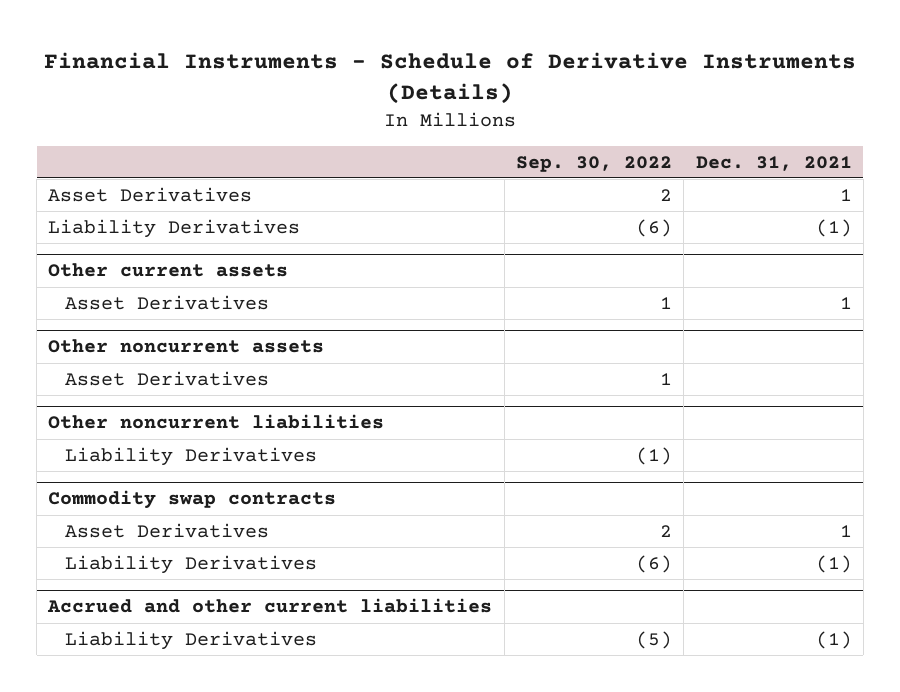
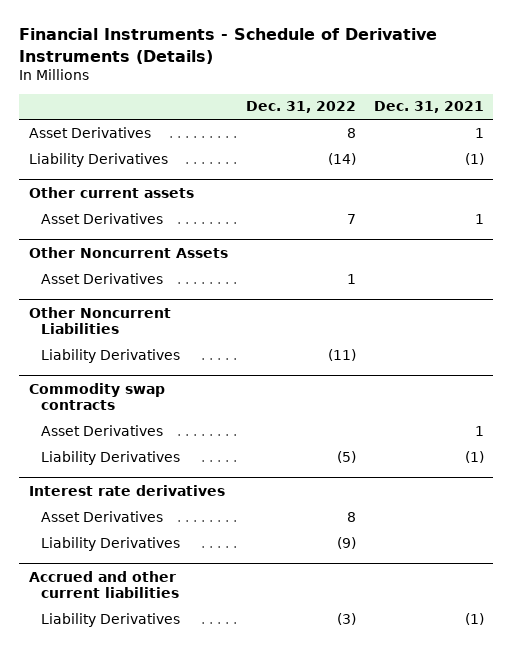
- | Sep. 30, 2022 | Dec. 31, 2021
+ | Dec. 31, 2022 | Dec. 31, 2021
- Other noncurrent assets
+ Other Noncurrent Assets
- Other noncurrent liabilities
+ Other Noncurrent Liabilities
+ Interest rate derivatives
+ Asset Derivatives | 8 |
+ Liability Derivatives | (9) |

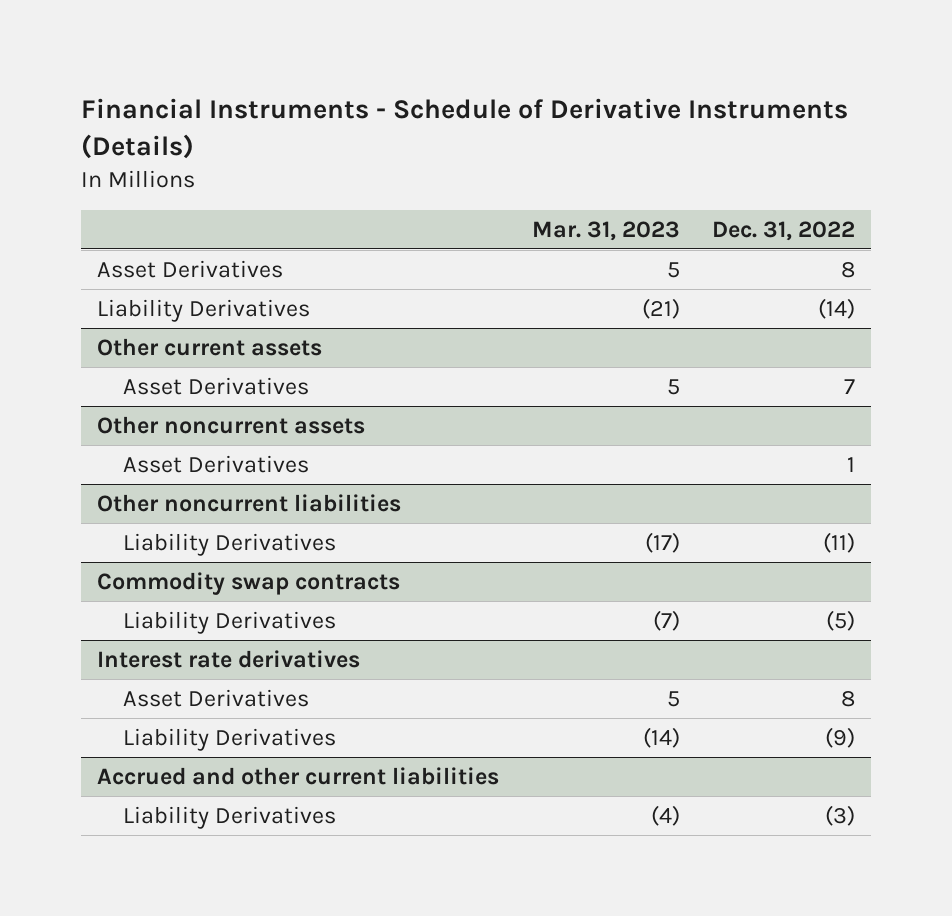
- | Dec. 31, 2022 | Dec. 31, 2021
+ | Mar. 31, 2023 | Dec. 31, 2022
- Other Noncurrent Assets
+ Other noncurrent assets
- Other Noncurrent Liabilities
+ Other noncurrent liabilities
@ Commodity swap contracts
- Asset Derivatives | | 1

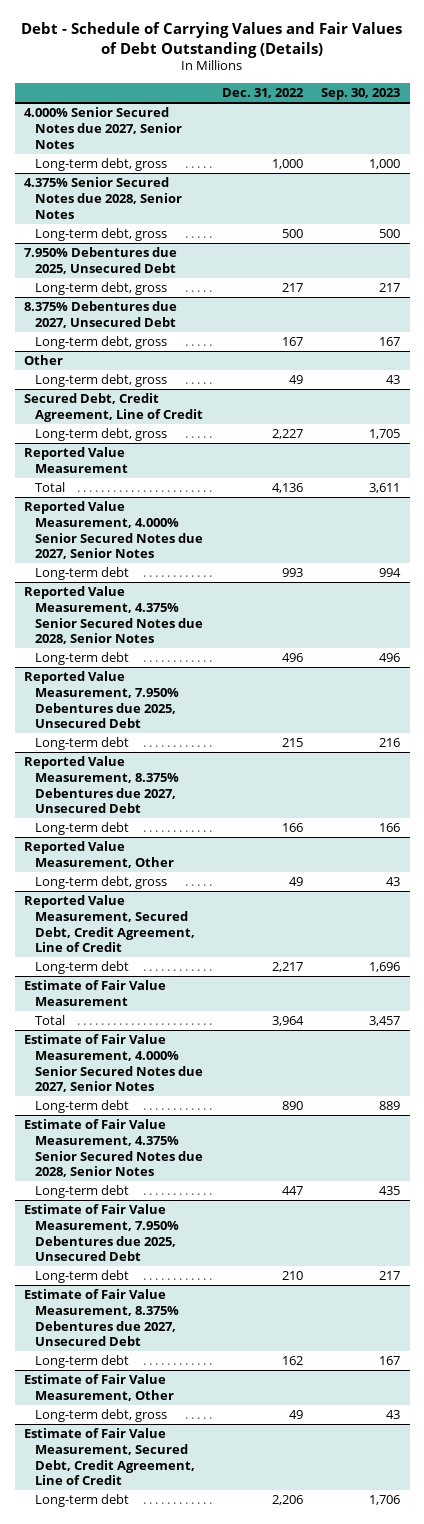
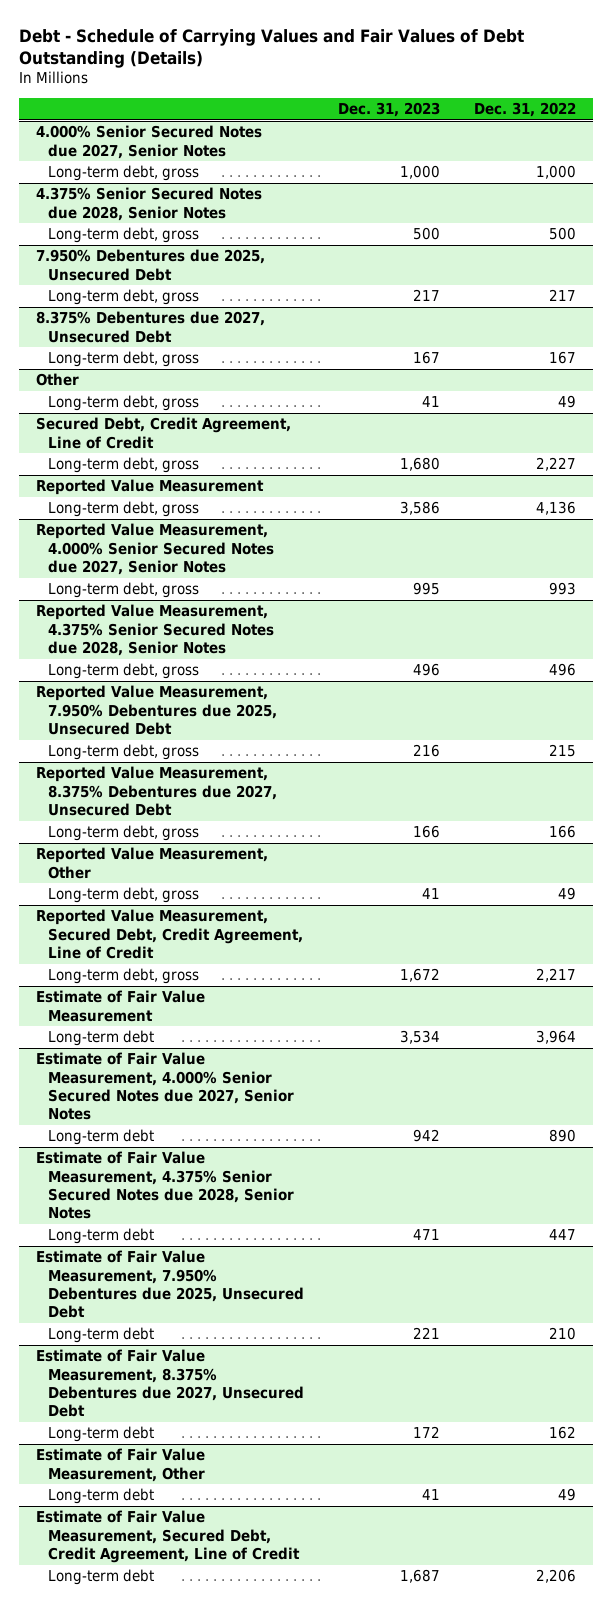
- | Dec. 31, 2022 | Sep. 30, 2023
+ | Dec. 31, 2023 | Dec. 31, 2022
@ Reported Value Measurement
- Total | 4,136 | 3,611
+ Long-term debt, gross | 3,586 | 4,136
@ Reported Value Measurement, 4.000% Senior Secured Notes due 2027, Senior Notes
- Long-term debt | 993 | 994
+ Long-term debt, gross | 995 | 993
@ Reported Value Measurement, 4.375% Senior Secured Notes due 2028, Senior Notes
- Long-term debt | 496 | 496
+ Long-term debt, gross | 496 | 496
@ Reported Value Measurement, 7.950% Debentures due 2025, Unsecured Debt
- Long-term debt | 215 | 216
+ Long-term debt, gross | 216 | 215
@ Reported Value Measurement, 8.375% Debentures due 2027, Unsecured Debt
- Long-term debt | 166 | 166
+ Long-term debt, gross | 166 | 166
@ Reported Value Measurement, Secured Debt, Credit Agreement, Line of Credit
- Long-term debt | 2,217 | 1,696
+ Long-term debt, gross | 1,672 | 2,217
@ Estimate of Fair Value Measurement
- Total | 3,964 | 3,457
+ Long-term debt | 3,534 | 3,964
@ Estimate of Fair Value Measurement, Other
- Long-term debt, gross | 49 | 43
+ Long-term debt | 41 | 49

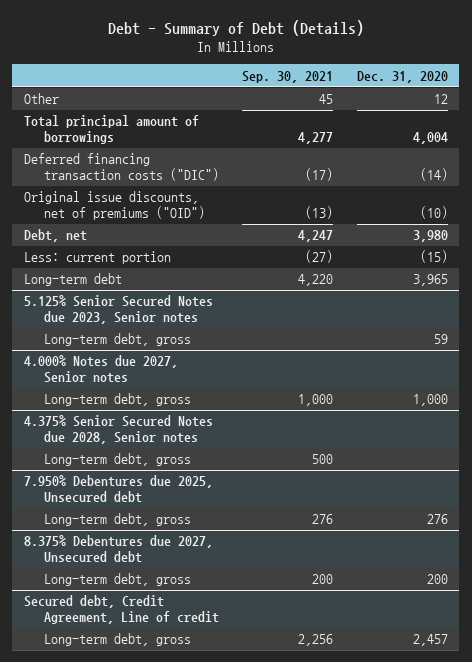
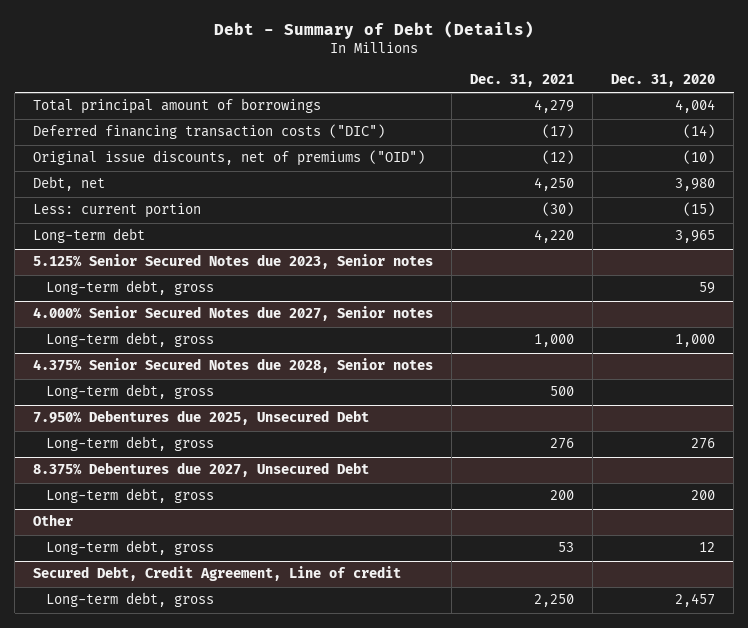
- | Sep. 30, 2021 | Dec. 31, 2020
+ | Dec. 31, 2021 | Dec. 31, 2020
- Other | 45 | 12
- 4.000% Notes due 2027, Senior notes
+ 4.000% Senior Secured Notes due 2027, Senior notes
- 7.950% Debentures due 2025, Unsecured debt
+ 7.950% Debentures due 2025, Unsecured Debt
- 8.375% Debentures due 2027, Unsecured debt
+ 8.375% Debentures due 2027, Unsecured Debt
- Secured debt, Credit Agreement, Line of credit
+ Other
+ Long-term debt, gross | 53 | 12
+ Secured Debt, Credit Agreement, Line of credit

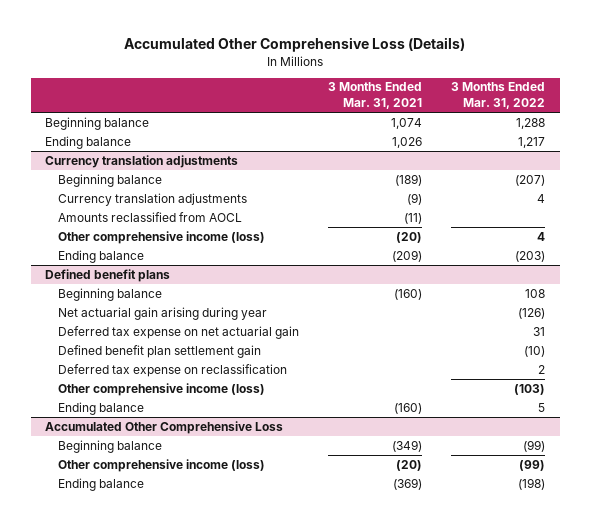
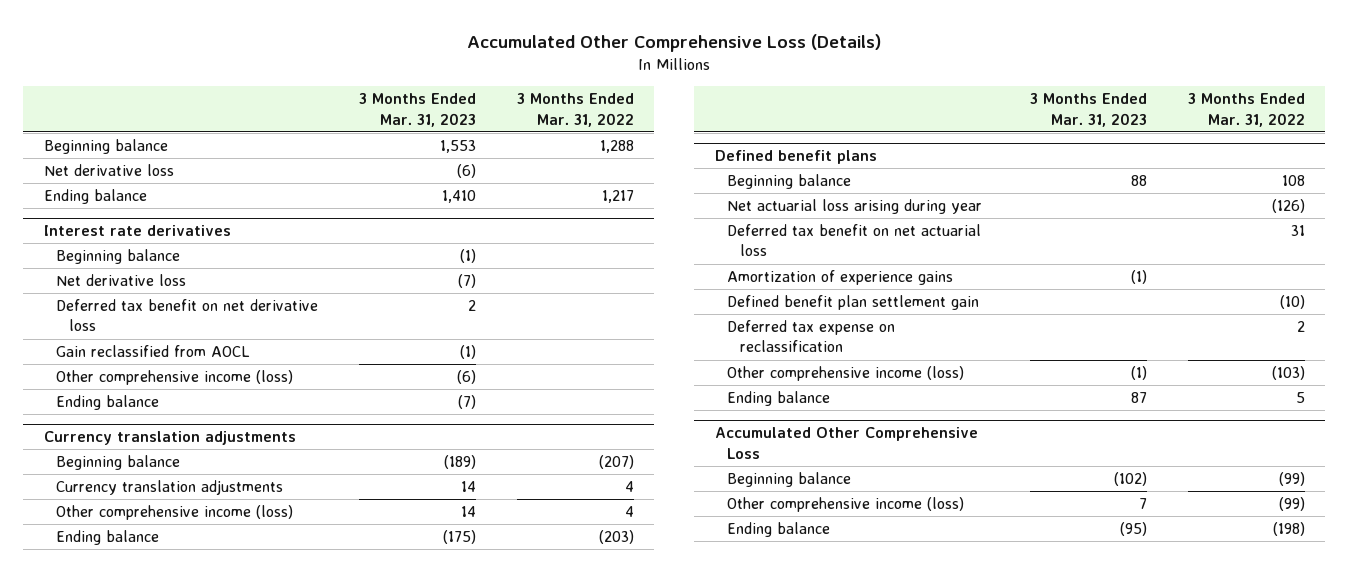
- | 3 Months Ended Mar. 31, 2021 | 3 Months Ended Mar. 31, 2022
+ | 3 Months Ended Mar. 31, 2023 | 3 Months Ended Mar. 31, 2022
+ Net derivative loss | (6) |
+ Interest rate derivatives
+ Beginning balance | (1) |
+ Net derivative loss | (7) |
+ Deferred tax benefit on net derivative loss | 2 |
+ Gain reclassified from AOCL | (1) |
+ Other comprehensive income (loss) | (6) |
+ Ending balance | (7) |
@ Currency translation adjustments
- Amounts reclassified from AOCL | (11) |
@ Defined benefit plans
- Net actuarial gain arising during year | | (126)
- Deferred tax expense on net actuarial gain | | 31
+ Net actuarial loss arising during year | | (126)
+ Deferred tax benefit on net actuarial loss | | 31
+ Amortization of experience gains | (1) |

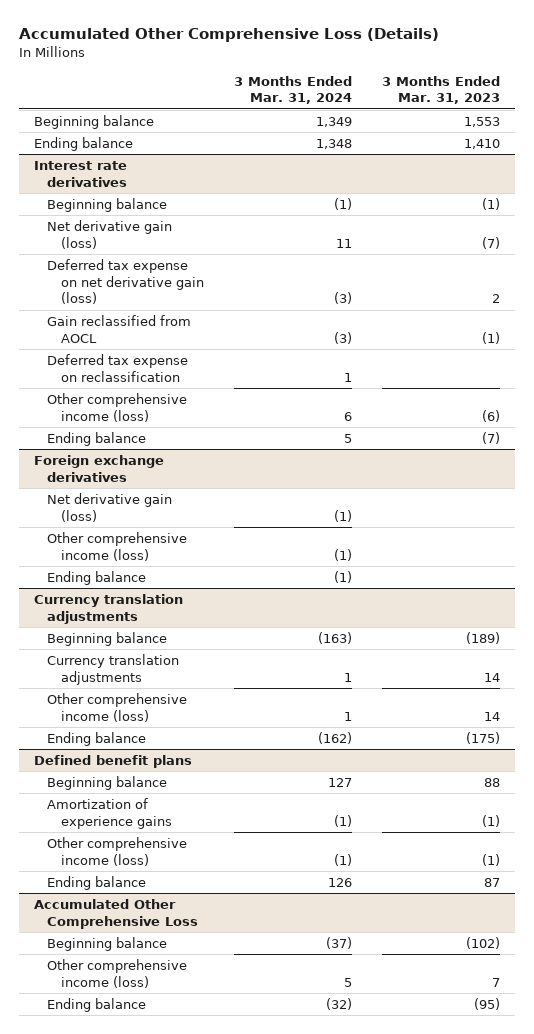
- | 3 Months Ended Mar. 31, 2023 | 3 Months Ended Mar. 31, 2022
+ | 3 Months Ended Mar. 31, 2024 | 3 Months Ended Mar. 31, 2023
- Net derivative loss | (6) |
@ Interest rate derivatives
- Net derivative loss | (7) |
- Deferred tax benefit on net derivative loss | 2 |
+ Net derivative gain (loss) | 11 | (7)
+ Deferred tax expense on net derivative gain (loss) | (3) | 2
+ Deferred tax expense on reclassification | 1 |
+ Foreign exchange derivatives
+ Net derivative gain (loss) | (1) |
+ Other comprehensive income (loss) | (1) |
+ Ending balance | (1) |
@ Defined benefit plans
- Net actuarial loss arising during year | | (126)
- Deferred tax benefit on net actuarial loss | | 31
- Defined benefit plan settlement gain | | (10)
- Deferred tax expense on reclassification | | 2

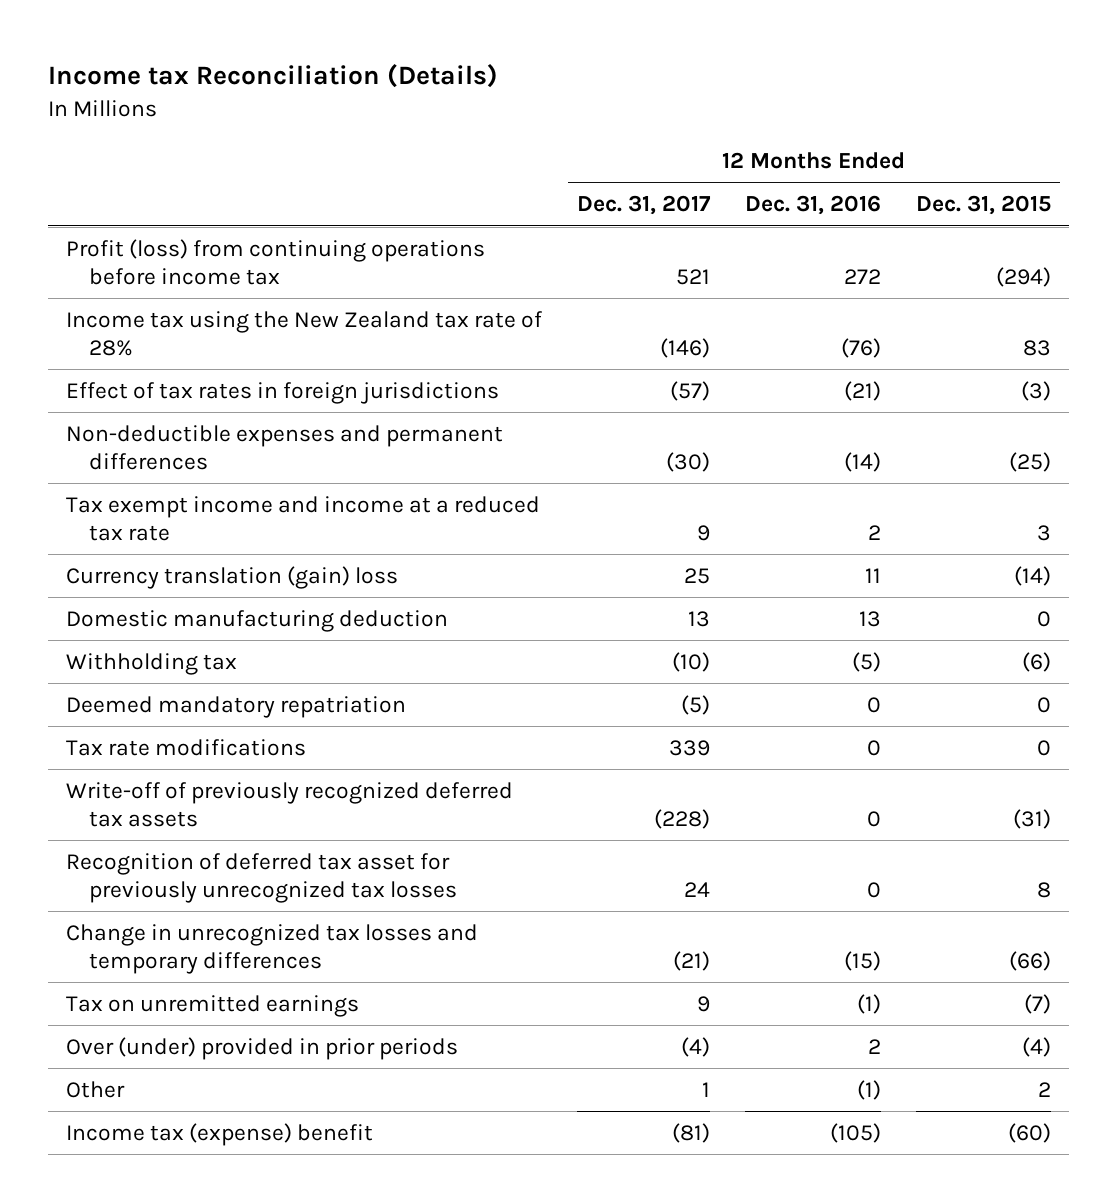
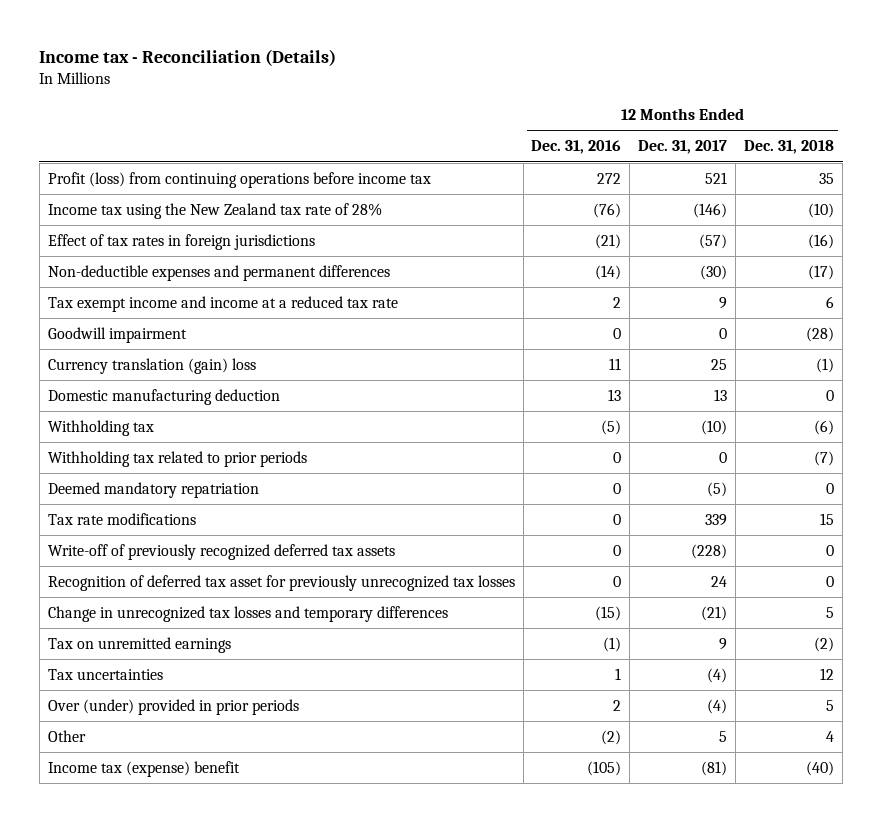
- Income tax Reconciliation (Details)
+ Income tax - Reconciliation (Details)
- | 12 Months Ended Dec. 31, 2017 | 12 Months Ended Dec. 31, 2016 | 12 Months Ended Dec. 31, 2015
+ | 12 Months Ended Dec. 31, 2016 | 12 Months Ended Dec. 31, 2017 | 12 Months Ended Dec. 31, 2018
+ Goodwill impairment | 0 | 0 | (28)
+ Withholding tax related to prior periods | 0 | 0 | (7)
+ Tax uncertainties | 1 | (4) | 12
- Other | 1 | (1) | 2
+ Other | (2) | 5 | 4

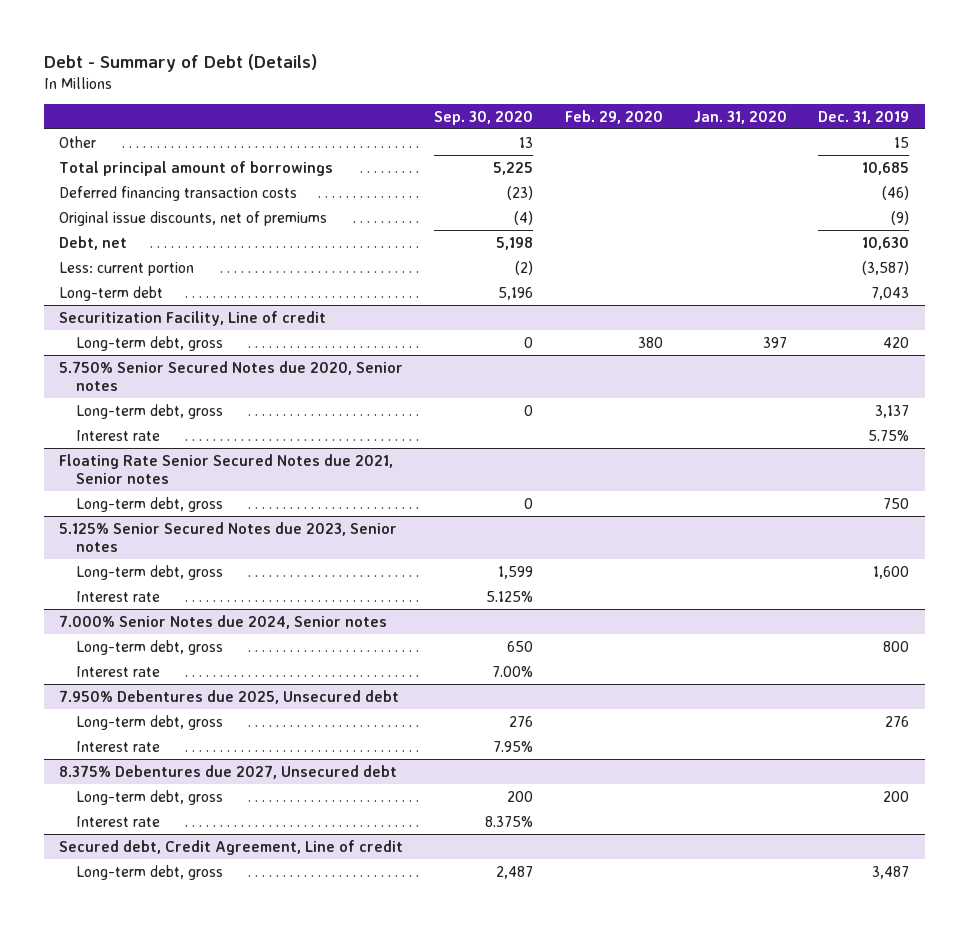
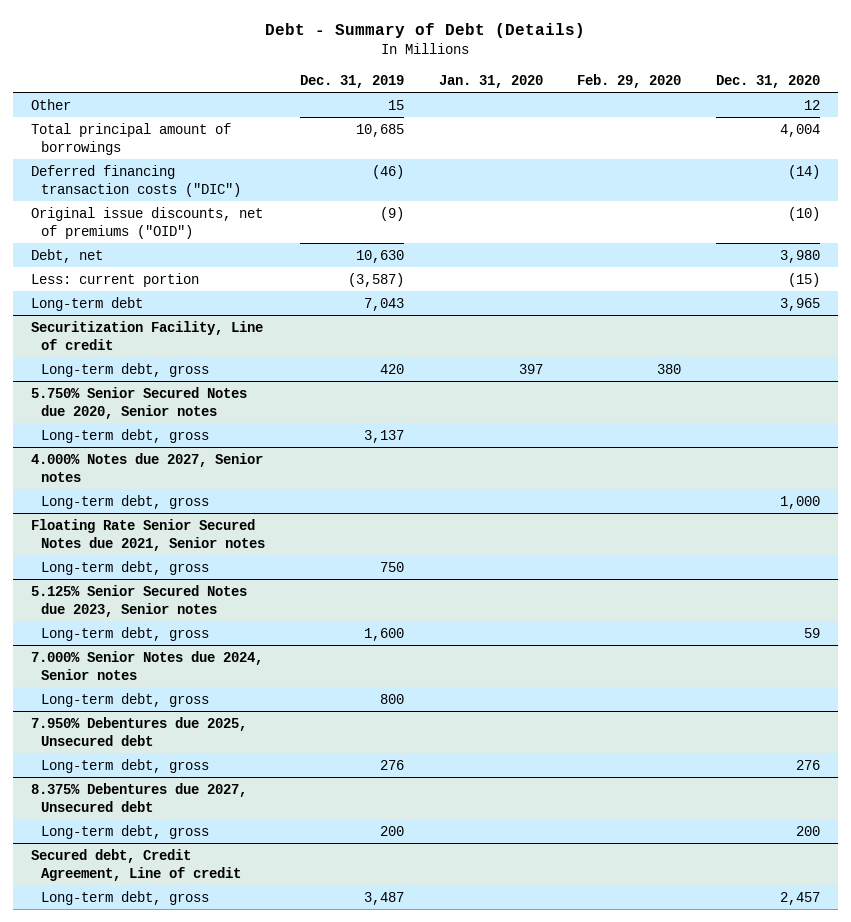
- | Sep. 30, 2020 | Feb. 29, 2020 | Jan. 31, 2020 | Dec. 31, 2019
+ | Dec. 31, 2019 | Jan. 31, 2020 | Feb. 29, 2020 | Dec. 31, 2020
- Deferred financing transaction costs | (23) | | | (46)
- Original issue discounts, net of premiums | (4) | | | (9)
+ Deferred financing transaction costs ("DIC") | (46) | | | (14)
+ Original issue discounts, net of premiums ("OID") | (9) | | | (10)
@ 5.750% Senior Secured Notes due 2020, Senior notes
- Interest rate | | | | 5.75%
+ 4.000% Notes due 2027, Senior notes
+ Long-term debt, gross | | | | 1,000
@ 5.125% Senior Secured Notes due 2023, Senior notes
- Interest rate | 5.125% | | |
@ 7.000% Senior Notes due 2024, Senior notes
- Interest rate | 7.00% | | |
@ 7.950% Debentures due 2025, Unsecured debt
- Interest rate | 7.95% | | |
@ 8.375% Debentures due 2027, Unsecured debt
- Interest rate | 8.375% | | |

